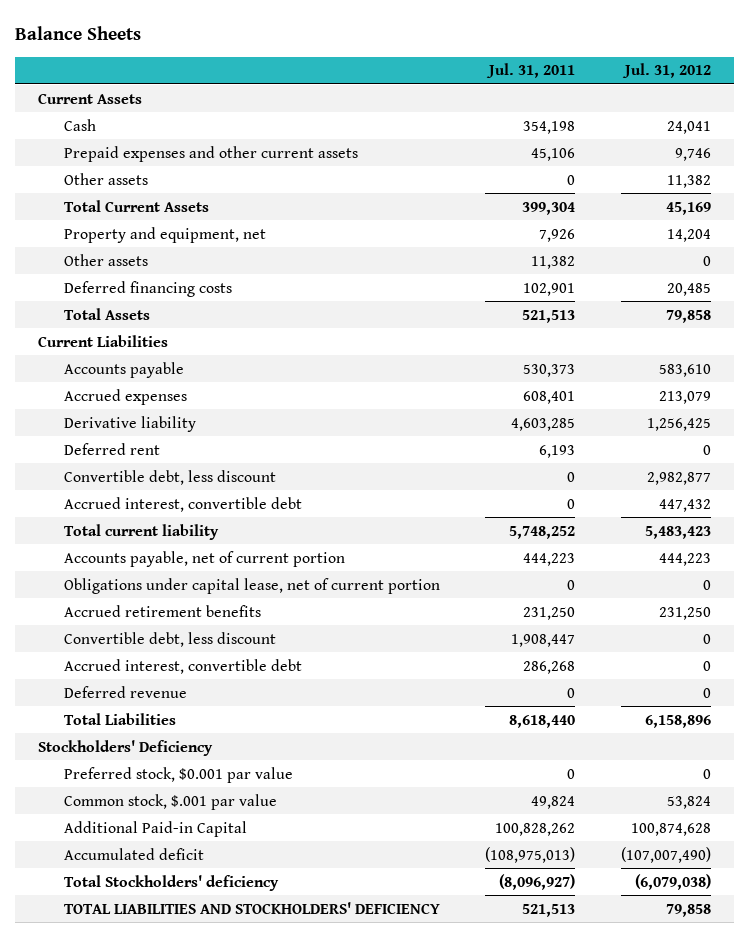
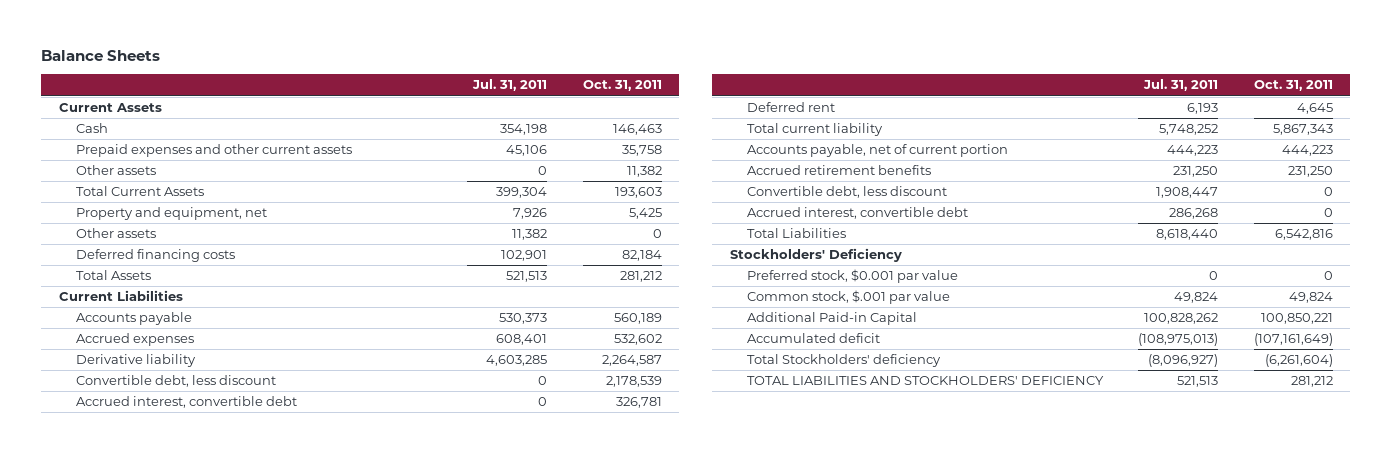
- | Jul. 31, 2011 | Jul. 31, 2012
+ | Jul. 31, 2011 | Oct. 31, 2011
moved down: Deferred rent | 6,193 | 4,645
- Obligations under capital lease, net of current portion | 0 | 0
- Deferred revenue | 0 | 0

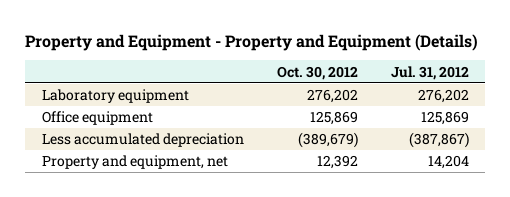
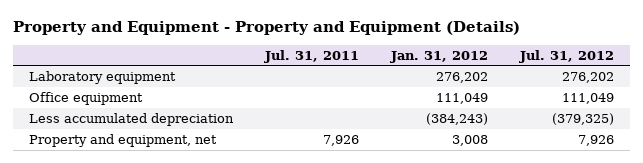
- | Oct. 30, 2012 | Jul. 31, 2012
+ | Jul. 31, 2011 | Jan. 31, 2012 | Jul. 31, 2012
- Office equipment | 125,869 | 125,869
- Less accumulated depreciation | (389,679) | (387,867)
- Property and equipment, net | 12,392 | 14,204
+ Office equipment | | 111,049 | 111,049
+ Less accumulated depreciation | | (384,243) | (379,325)
+ Property and equipment, net | 7,926 | 3,008 | 7,926

